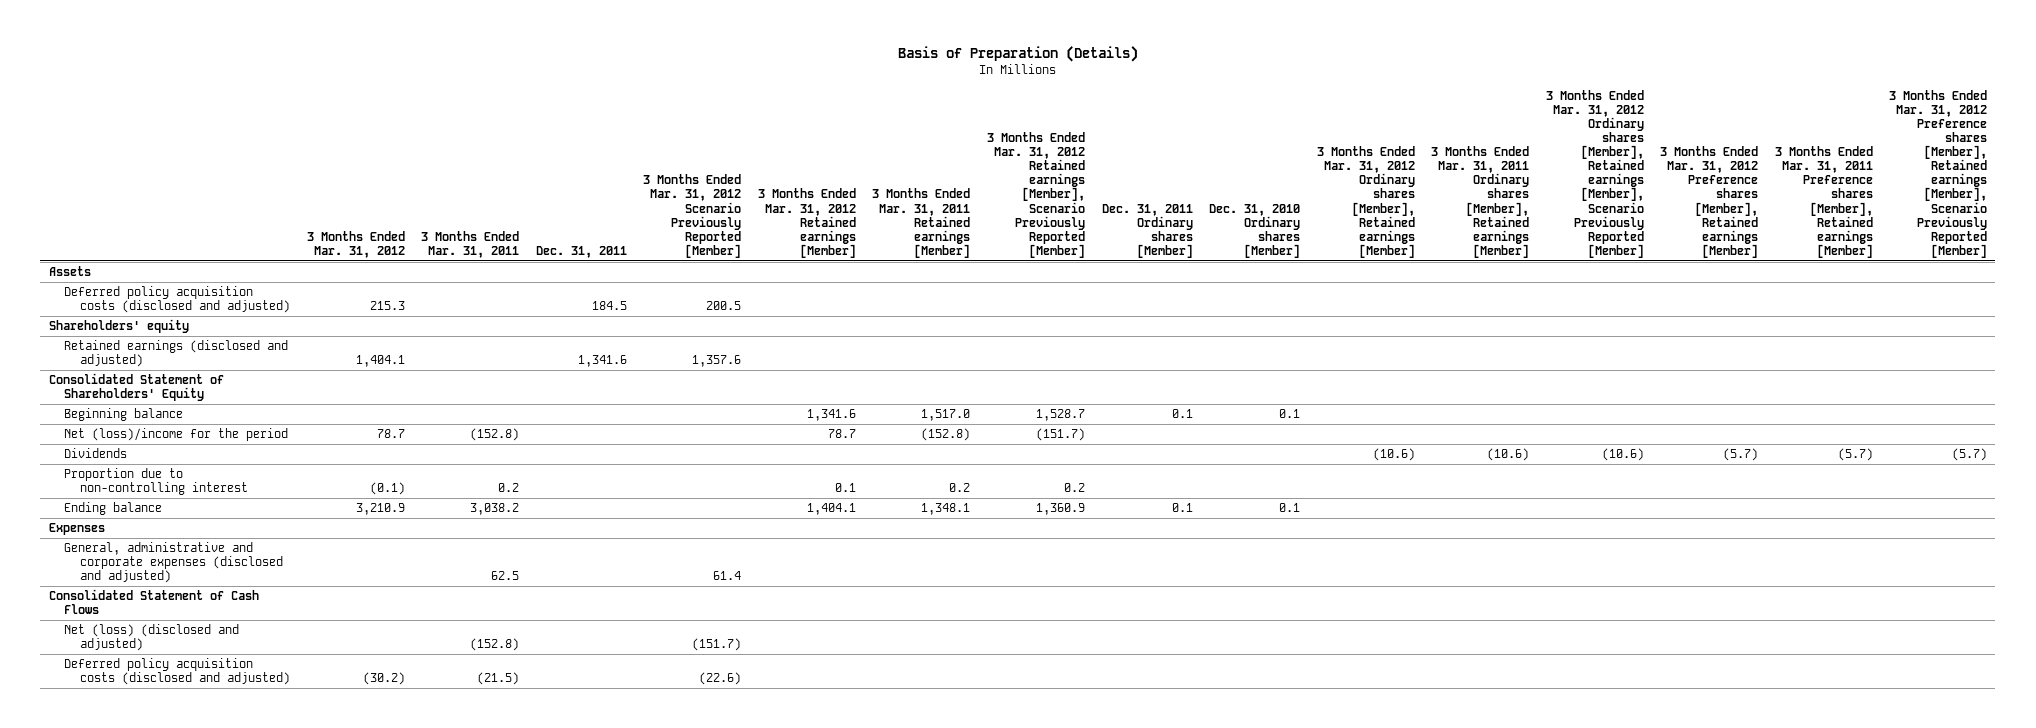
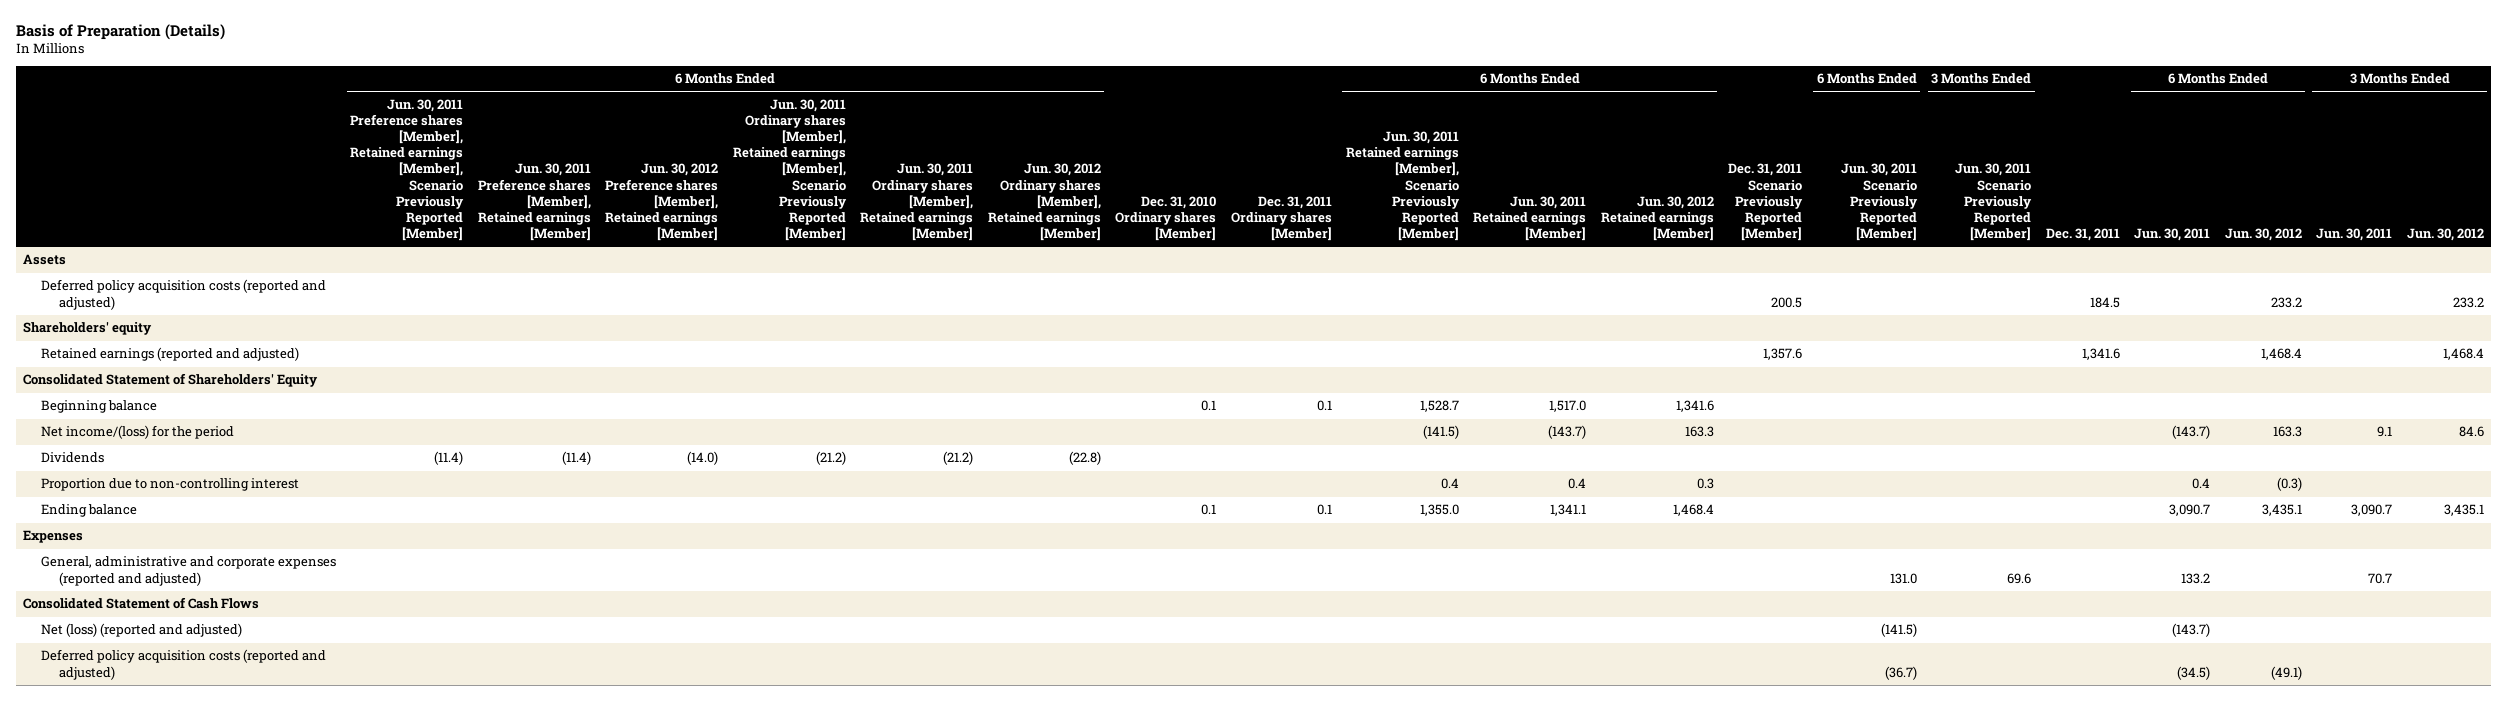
- | 3 Months Ended Mar. 31, 2012 | 3 Months Ended Mar. 31, 2011 | Dec. 31, 2011 | 3 Months Ended Mar. 31, 2012 Scenario Previously Reported [Member] | 3 Months Ended Mar. 31, 2012 Retained earnings [Member] | 3 Months Ended Mar. 31, 2011 Retained earnings [Member] | 3 Months Ended Mar. 31, 2012 Retained earnings [Member], Scenario Previously Reported [Member] | Dec. 31, 2011 Ordinary shares [Member] | Dec. 31, 2010 Ordinary shares [Member] | 3 Months Ended Mar. 31, 2012 Ordinary shares [Member], Retained earnings [Member] | 3 Months Ended Mar. 31, 2011 Ordinary shares [Member], Retained earnings [Member] | 3 Months Ended Mar. 31, 2012 Ordinary shares [Member], Retained earnings [Member], Scenario Previously Reported [Member] | 3 Months Ended Mar. 31, 2012 Preference shares [Member], Retained earnings [Member] | 3 Months Ended Mar. 31, 2011 Preference shares [Member], Retained earnings [Member] | 3 Months Ended Mar. 31, 2012 Preference shares [Member], Retained earnings [Member], Scenario Previously Reported [Member]
+ | 6 Months Ended Jun. 30, 2011 Preference shares [Member], Retained earnings [Member], Scenario Previously Reported [Member] | 6 Months Ended Jun. 30, 2011 Preference shares [Member], Retained earnings [Member] | 6 Months Ended Jun. 30, 2012 Preference shares [Member], Retained earnings [Member] | 6 Months Ended Jun. 30, 2011 Ordinary shares [Member], Retained earnings [Member], Scenario Previously Reported [Member] | 6 Months Ended Jun. 30, 2011 Ordinary shares [Member], Retained earnings [Member] | 6 Months Ended Jun. 30, 2012 Ordinary shares [Member], Retained earnings [Member] | Dec. 31, 2010 Ordinary shares [Member] | Dec. 31, 2011 Ordinary shares [Member] | 6 Months Ended Jun. 30, 2011 Retained earnings [Member], Scenario Previously Reported [Member] | 6 Months Ended Jun. 30, 2011 Retained earnings [Member] | 6 Months Ended Jun. 30, 2012 Retained earnings [Member] | Dec. 31, 2011 Scenario Previously Reported [Member] | 6 Months Ended Jun. 30, 2011 Scenario Previously Reported [Member] | 3 Months Ended Jun. 30, 2011 Scenario Previously Reported [Member] | Dec. 31, 2011 | 6 Months Ended Jun. 30, 2011 | 6 Months Ended Jun. 30, 2012 | 3 Months Ended Jun. 30, 2011 | 3 Months Ended Jun. 30, 2012
- Deferred policy acquisition costs (disclosed and adjusted) | 215.3 | | 184.5 | 200.5 | | | | | | | | | | |
+ Deferred policy acquisition costs (reported and adjusted) | | | | | | | | | | | | 200.5 | | | 184.5 | | 233.2 | | 233.2
- Retained earnings (disclosed and adjusted) | 1,404.1 | | 1,341.6 | 1,357.6 | | | | | | | | | | |
+ Retained earnings (reported and adjusted) | | | | | | | | | | | | 1,357.6 | | | 1,341.6 | | 1,468.4 | | 1,468.4
- Net (loss)/income for the period | 78.7 | (152.8) | | | 78.7 | (152.8) | (151.7) | | | | | | | |
+ Net income/(loss) for the period | | | | | | | | | (141.5) | (143.7) | 163.3 | | | | | (143.7) | 163.3 | 9.1 | 84.6
- General, administrative and corporate expenses (disclosed and adjusted) | | 62.5 | | 61.4 | | | | | | | | | | |
+ General, administrative and corporate expenses (reported and adjusted) | | | | | | | | | | | | | 131.0 | 69.6 | | 133.2 | | 70.7 |
- Net (loss) (disclosed and adjusted) | | (152.8) | | (151.7) | | | | | | | | | | |
- Deferred policy acquisition costs (disclosed and adjusted) | (30.2) | (21.5) | | (22.6) | | | | | | | | | | |
+ Net (loss) (reported and adjusted) | | | | | | | | | | | | | (141.5) | | | (143.7) | | |
+ Deferred policy acquisition costs (reported and adjusted) | | | | | | | | | | | | | (36.7) | | | (34.5) | (49.1) | |

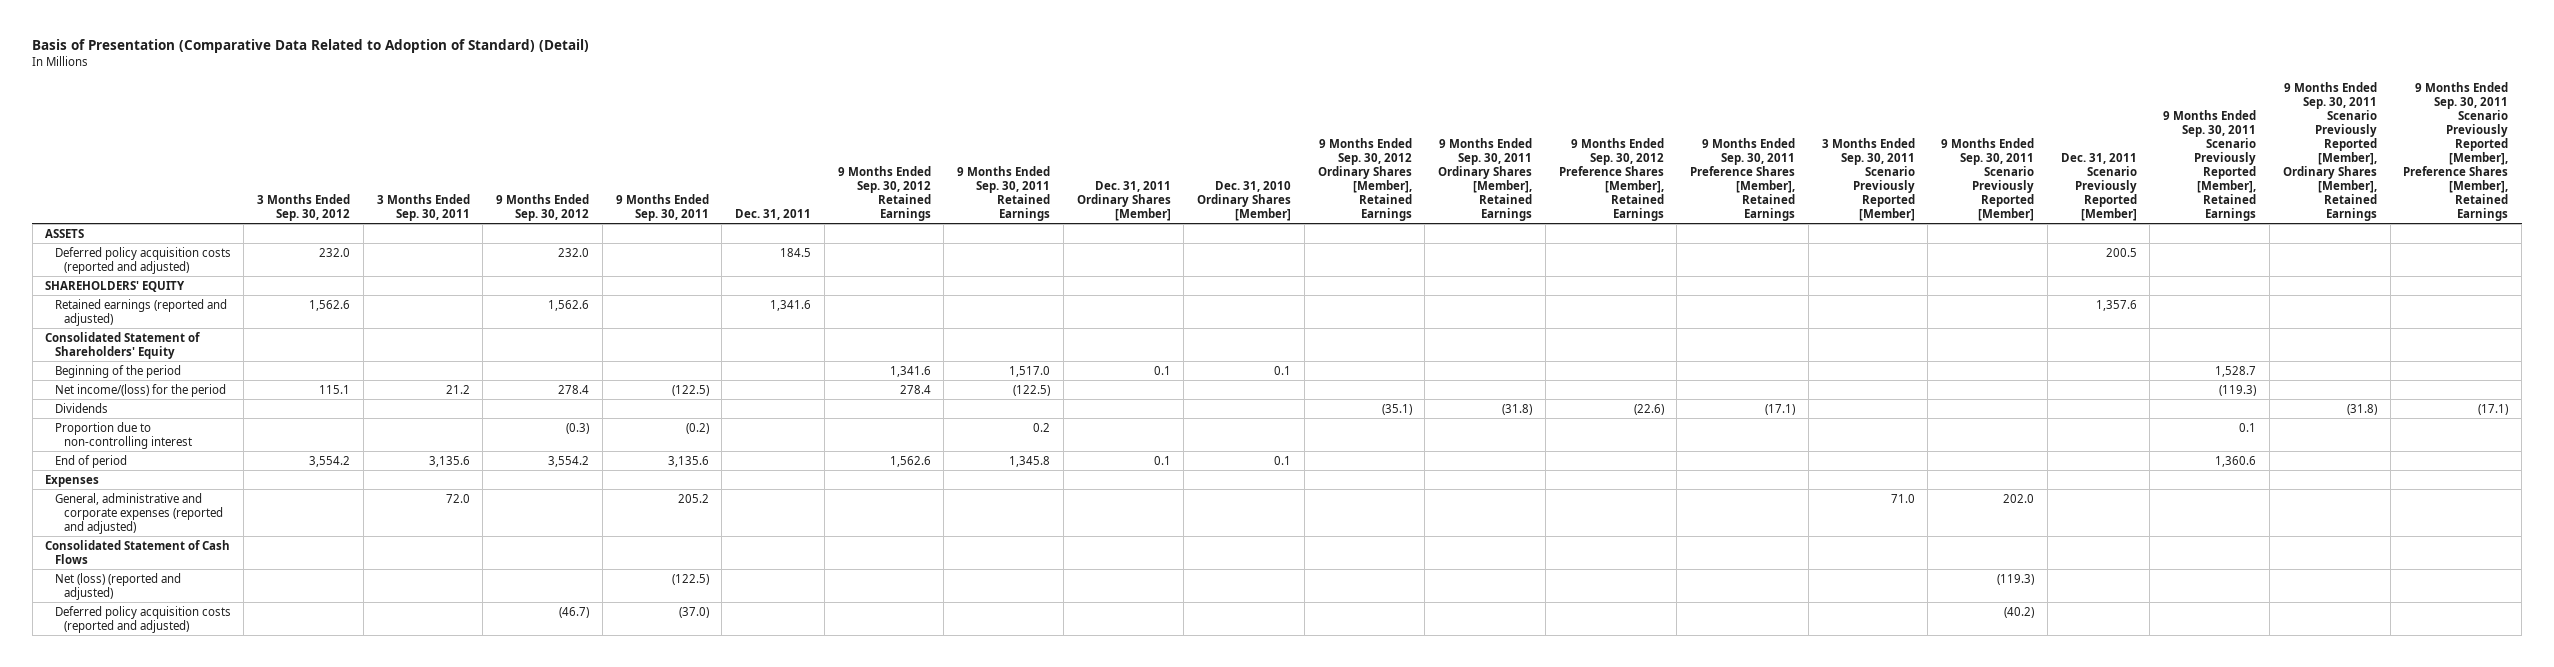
- Basis of Preparation (Details)
+ Basis of Presentation (Comparative Data Related to Adoption of Standard) (Detail)
- | 6 Months Ended Jun. 30, 2011 Preference shares [Member], Retained earnings [Member], Scenario Previously Reported [Member] | 6 Months Ended Jun. 30, 2011 Preference shares [Member], Retained earnings [Member] | 6 Months Ended Jun. 30, 2012 Preference shares [Member], Retained earnings [Member] | 6 Months Ended Jun. 30, 2011 Ordinary shares [Member], Retained earnings [Member], Scenario Previously Reported [Member] | 6 Months Ended Jun. 30, 2011 Ordinary shares [Member], Retained earnings [Member] | 6 Months Ended Jun. 30, 2012 Ordinary shares [Member], Retained earnings [Member] | Dec. 31, 2010 Ordinary shares [Member] | Dec. 31, 2011 Ordinary shares [Member] | 6 Months Ended Jun. 30, 2011 Retained earnings [Member], Scenario Previously Reported [Member] | 6 Months Ended Jun. 30, 2011 Retained earnings [Member] | 6 Months Ended Jun. 30, 2012 Retained earnings [Member] | Dec. 31, 2011 Scenario Previously Reported [Member] | 6 Months Ended Jun. 30, 2011 Scenario Previously Reported [Member] | 3 Months Ended Jun. 30, 2011 Scenario Previously Reported [Member] | Dec. 31, 2011 | 6 Months Ended Jun. 30, 2011 | 6 Months Ended Jun. 30, 2012 | 3 Months Ended Jun. 30, 2011 | 3 Months Ended Jun. 30, 2012
+ | 3 Months Ended Sep. 30, 2012 | 3 Months Ended Sep. 30, 2011 | 9 Months Ended Sep. 30, 2012 | 9 Months Ended Sep. 30, 2011 | Dec. 31, 2011 | 9 Months Ended Sep. 30, 2012 Retained Earnings | 9 Months Ended Sep. 30, 2011 Retained Earnings | Dec. 31, 2011 Ordinary Shares [Member] | Dec. 31, 2010 Ordinary Shares [Member] | 9 Months Ended Sep. 30, 2012 Ordinary Shares [Member], Retained Earnings | 9 Months Ended Sep. 30, 2011 Ordinary Shares [Member], Retained Earnings | 9 Months Ended Sep. 30, 2012 Preference Shares [Member], Retained Earnings | 9 Months Ended Sep. 30, 2011 Preference Shares [Member], Retained Earnings | 3 Months Ended Sep. 30, 2011 Scenario Previously Reported [Member] | 9 Months Ended Sep. 30, 2011 Scenario Previously Reported [Member] | Dec. 31, 2011 Scenario Previously Reported [Member] | 9 Months Ended Sep. 30, 2011 Scenario Previously Reported [Member], Retained Earnings | 9 Months Ended Sep. 30, 2011 Scenario Previously Reported [Member], Ordinary Shares [Member], Retained Earnings | 9 Months Ended Sep. 30, 2011 Scenario Previously Reported [Member], Preference Shares [Member], Retained Earnings
- Assets
+ ASSETS
- Shareholders' equity
+ SHAREHOLDERS' EQUITY
- Beginning balance | | | | | | | 0.1 | 0.1 | 1,528.7 | 1,517.0 | 1,341.6 | | | | | | | |
+ Beginning of the period | | | | | | 1,341.6 | 1,517.0 | 0.1 | 0.1 | | | | | | | | 1,528.7 | |
- Ending balance | | | | | | | 0.1 | 0.1 | 1,355.0 | 1,341.1 | 1,468.4 | | | | | 3,090.7 | 3,435.1 | 3,090.7 | 3,435.1
+ End of period | 3,554.2 | 3,135.6 | 3,554.2 | 3,135.6 | | 1,562.6 | 1,345.8 | 0.1 | 0.1 | | | | | | | | 1,360.6 | |

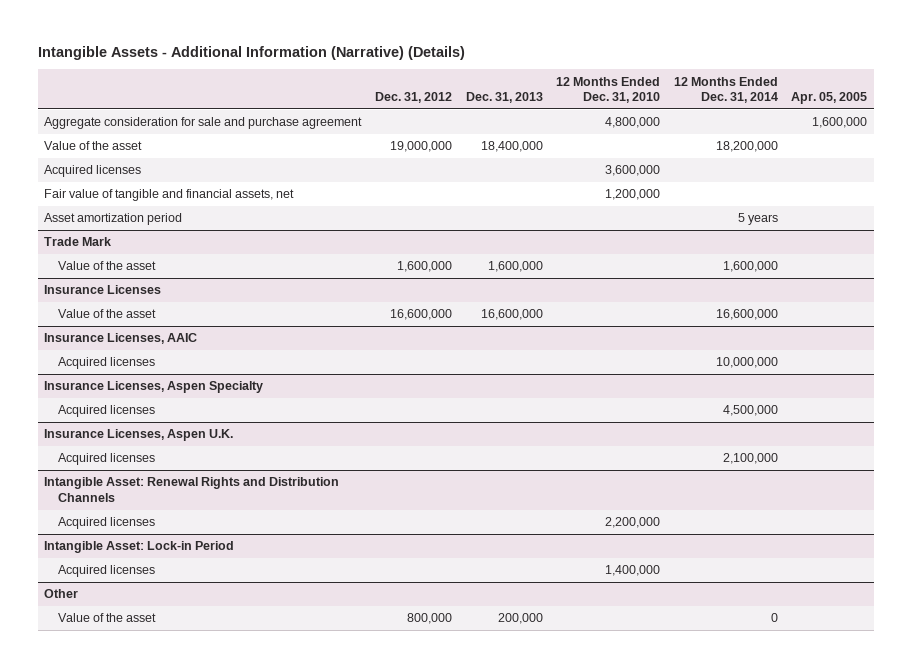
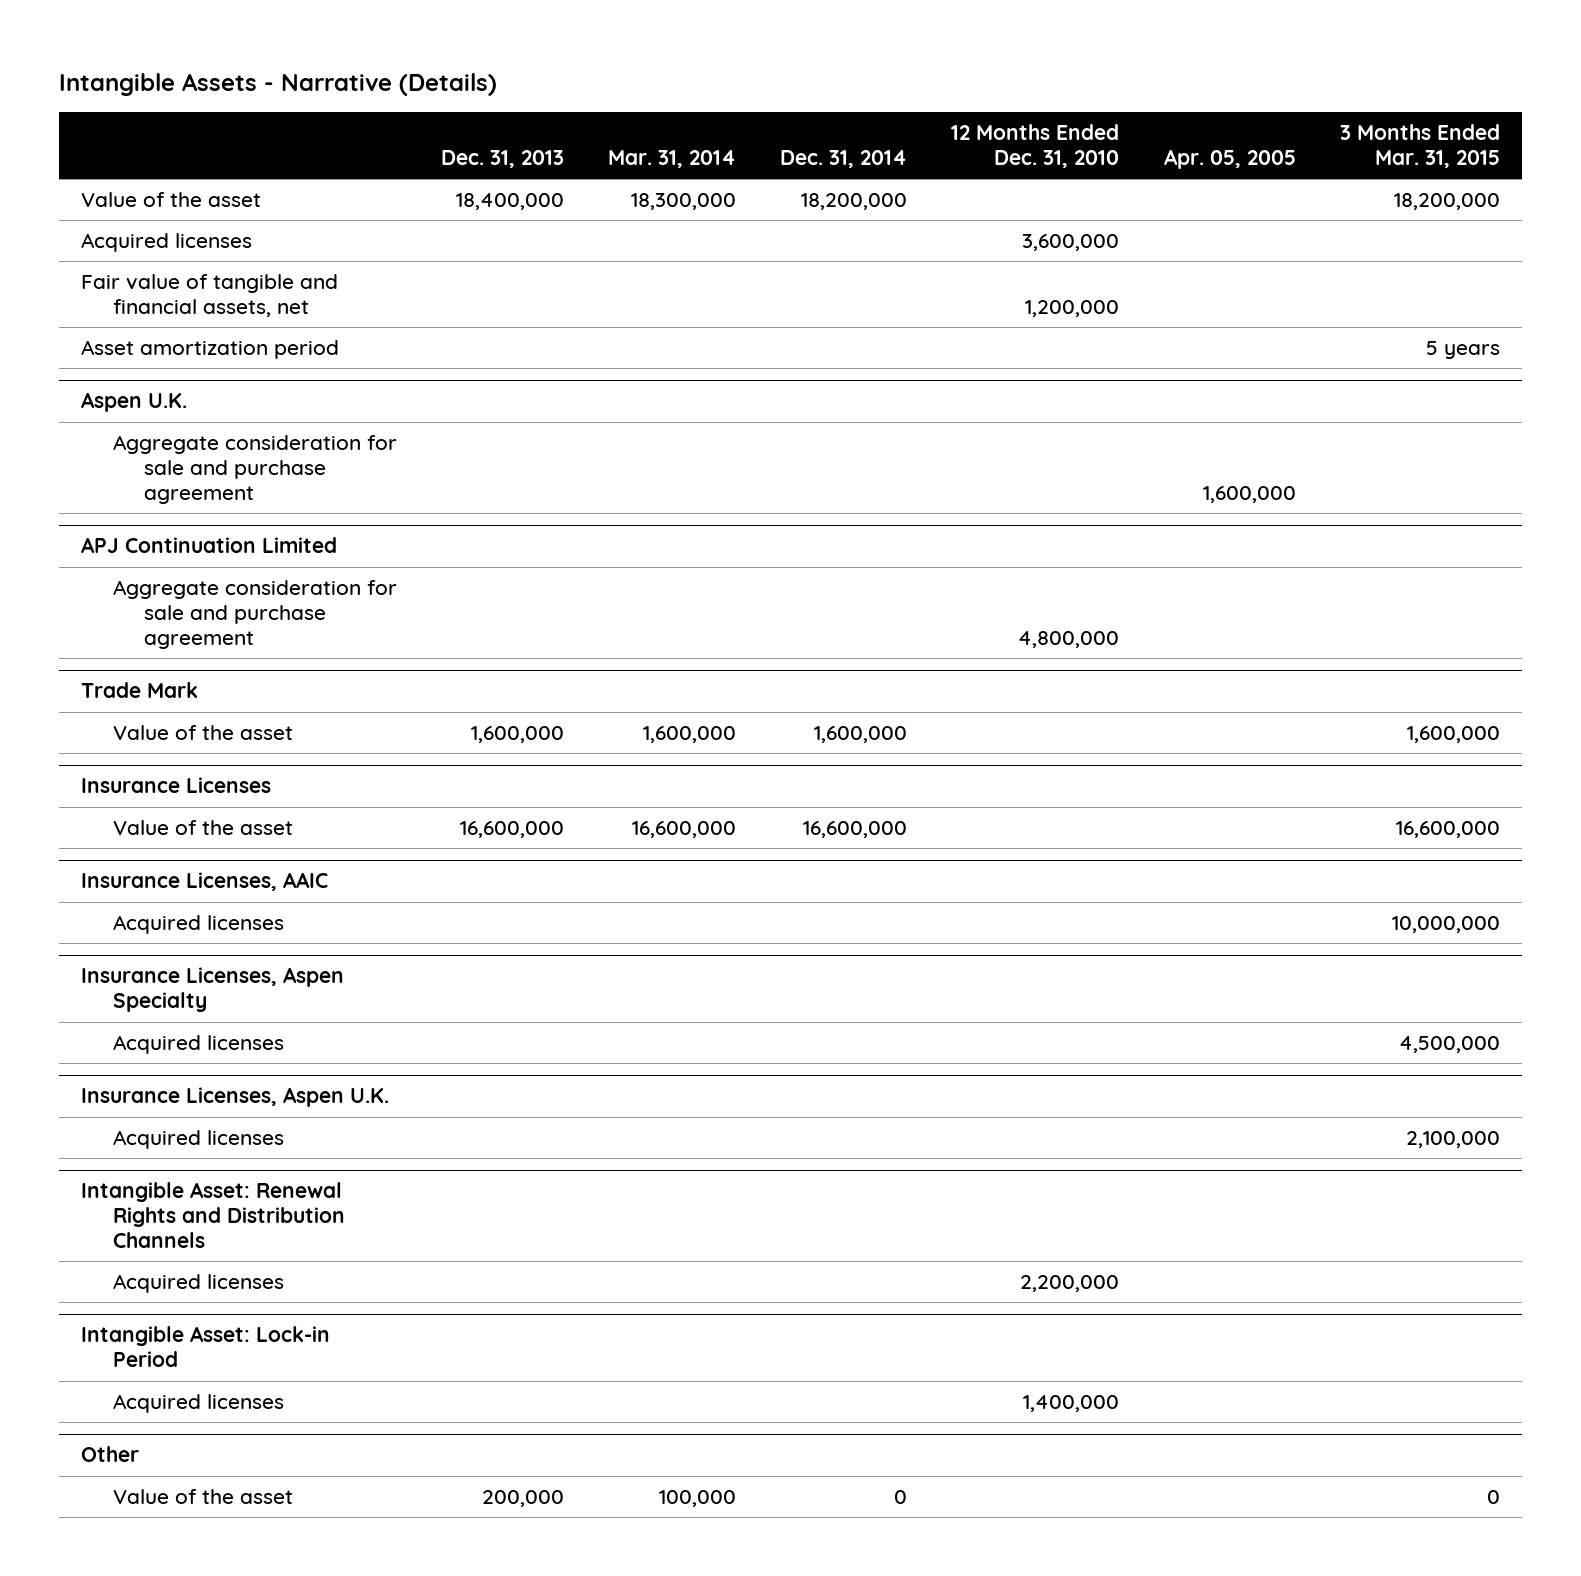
- Intangible Assets - Additional Information (Narrative) (Details)
+ Intangible Assets - Narrative (Details)
- | Dec. 31, 2012 | Dec. 31, 2013 | 12 Months Ended Dec. 31, 2010 | 12 Months Ended Dec. 31, 2014 | Apr. 05, 2005
+ | Dec. 31, 2013 | Mar. 31, 2014 | Dec. 31, 2014 | 12 Months Ended Dec. 31, 2010 | Apr. 05, 2005 | 3 Months Ended Mar. 31, 2015
- Aggregate consideration for sale and purchase agreement | | | 4,800,000 | | 1,600,000
+ Aspen U.K.
+ Aggregate consideration for sale and purchase agreement | | | | | 1,600,000 |
+ APJ Continuation Limited
+ Aggregate consideration for sale and purchase agreement | | | | 4,800,000 | |

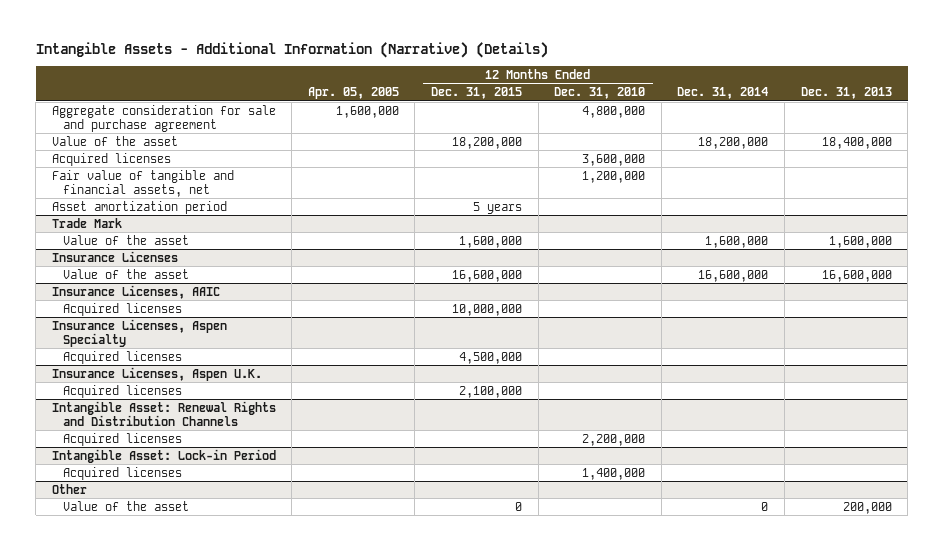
- Intangible Assets - Narrative (Details)
+ Intangible Assets - Additional Information (Narrative) (Details)
- | Dec. 31, 2013 | Mar. 31, 2014 | Dec. 31, 2014 | 12 Months Ended Dec. 31, 2010 | Apr. 05, 2005 | 3 Months Ended Mar. 31, 2015
+ | Apr. 05, 2005 | 12 Months Ended Dec. 31, 2015 | 12 Months Ended Dec. 31, 2010 | Dec. 31, 2014 | Dec. 31, 2013
+ Aggregate consideration for sale and purchase agreement | 1,600,000 | | 4,800,000 | |
- Aspen U.K.
- Aggregate consideration for sale and purchase agreement | | | | | 1,600,000 |
- APJ Continuation Limited
- Aggregate consideration for sale and purchase agreement | | | | 4,800,000 | |

